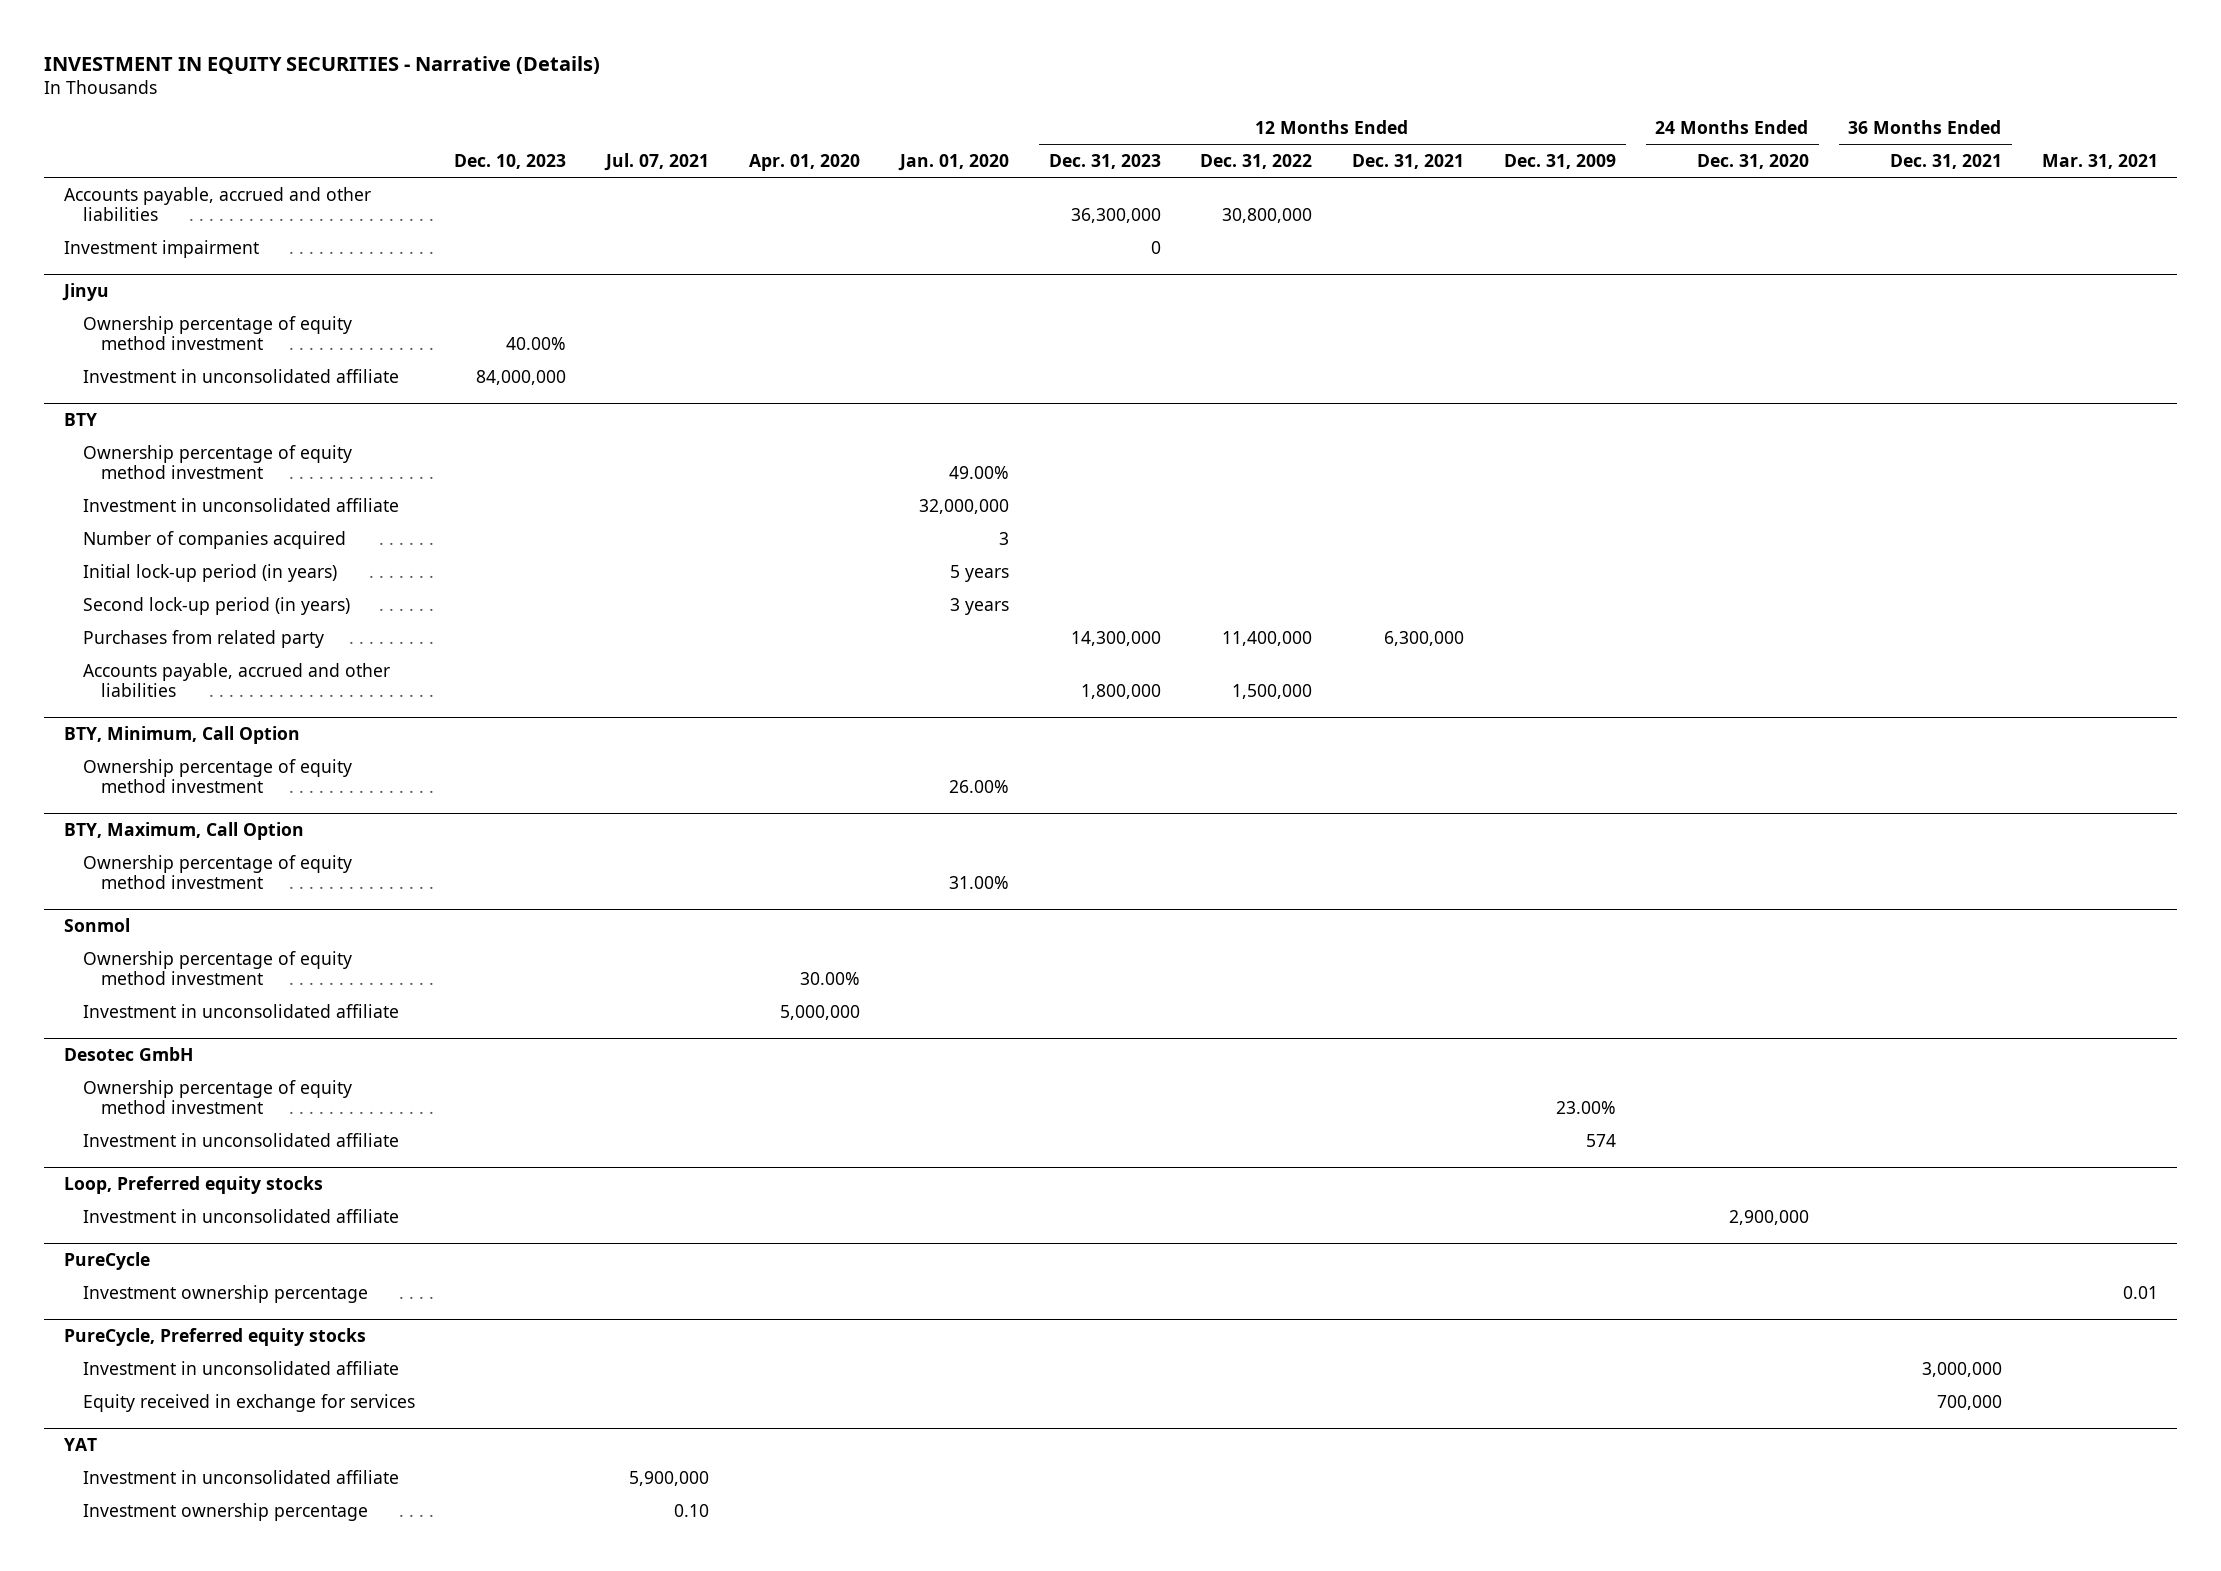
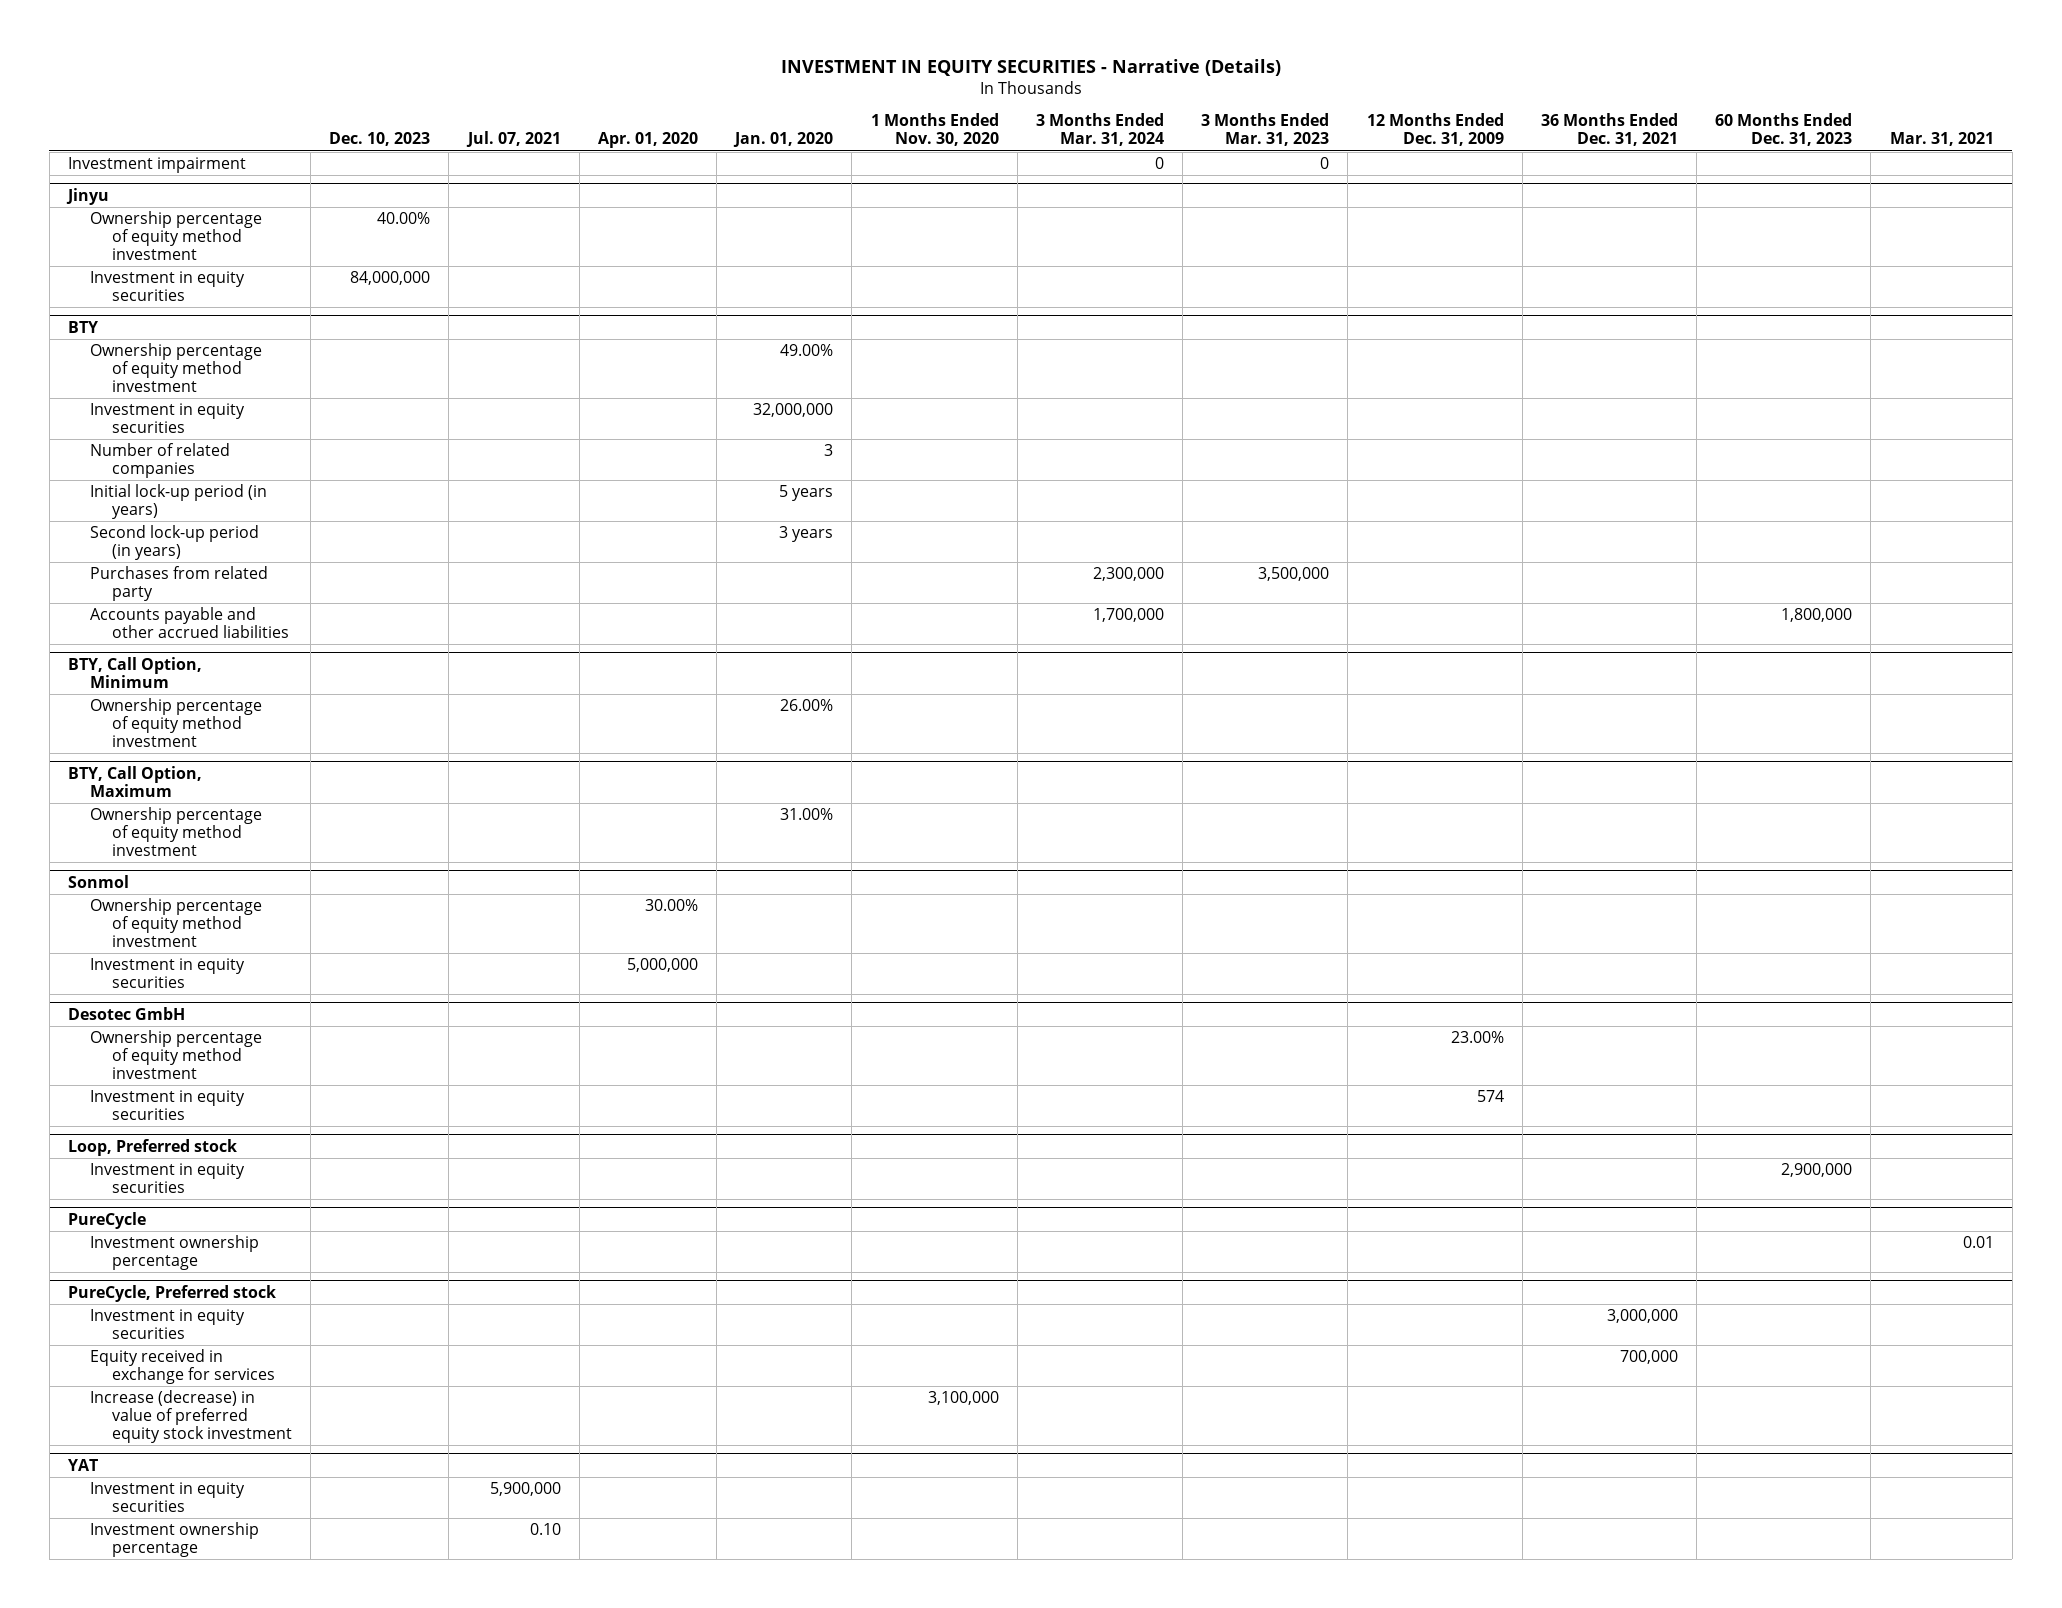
- | Dec. 10, 2023 | Jul. 07, 2021 | Apr. 01, 2020 | Jan. 01, 2020 | 12 Months Ended Dec. 31, 2023 | 12 Months Ended Dec. 31, 2022 | 12 Months Ended Dec. 31, 2021 | 12 Months Ended Dec. 31, 2009 | 24 Months Ended Dec. 31, 2020 | 36 Months Ended Dec. 31, 2021 | Mar. 31, 2021
+ | Dec. 10, 2023 | Jul. 07, 2021 | Apr. 01, 2020 | Jan. 01, 2020 | 1 Months Ended Nov. 30, 2020 | 3 Months Ended Mar. 31, 2024 | 3 Months Ended Mar. 31, 2023 | 12 Months Ended Dec. 31, 2009 | 36 Months Ended Dec. 31, 2021 | 60 Months Ended Dec. 31, 2023 | Mar. 31, 2021
- Accounts payable, accrued and other liabilities | | | | | 36,300,000 | 30,800,000 | | | | |
@ Jinyu
- Investment in unconsolidated affiliate | 84,000,000 | | | | | | | | | |
+ Investment in equity securities | 84,000,000 | | | | | | | | | |
@ BTY
- Investment in unconsolidated affiliate | | | | 32,000,000 | | | | | | |
- Number of companies acquired | | | | 3 | | | | | | |
+ Investment in equity securities | | | | 32,000,000 | | | | | | |
+ Number of related companies | | | | 3 | | | | | | |
- Accounts payable, accrued and other liabilities | | | | | 1,800,000 | 1,500,000 | | | | |
- BTY, Minimum, Call Option
@ BTY
+ Accounts payable and other accrued liabilities | | | | | | 1,700,000 | | | | 1,800,000 |
+ BTY, Call Option, Minimum
- BTY, Maximum, Call Option
+ BTY, Call Option, Maximum
@ Sonmol
- Investment in unconsolidated affiliate | | | 5,000,000 | | | | | | | |
+ Investment in equity securities | | | 5,000,000 | | | | | | | |
@ Desotec GmbH
- Investment in unconsolidated affiliate | | | | | | | | 574 | | |
- Loop, Preferred equity stocks
- Investment in unconsolidated affiliate | | | | | | | | | 2,900,000 | |
@ Desotec GmbH
+ Investment in equity securities | | | | | | | | 574 | | |
+ Loop, Preferred stock
+ Investment in equity securities | | | | | | | | | | 2,900,000 |
- PureCycle, Preferred equity stocks
- Investment in unconsolidated affiliate | | | | | | | | | | 3,000,000 |
+ PureCycle, Preferred stock
+ Investment in equity securities | | | | | | | | | 3,000,000 | |
+ Increase (decrease) in value of preferred equity stock investment | | | | | 3,100,000 | | | | | |
@ YAT
- Investment in unconsolidated affiliate | | 5,900,000 | | | | | | | | |
+ Investment in equity securities | | 5,900,000 | | | | | | | | |

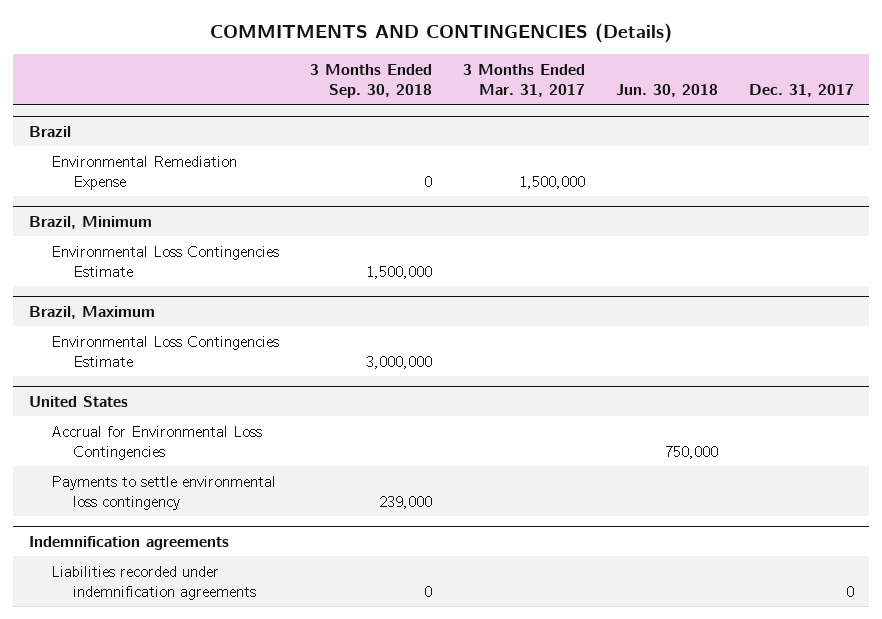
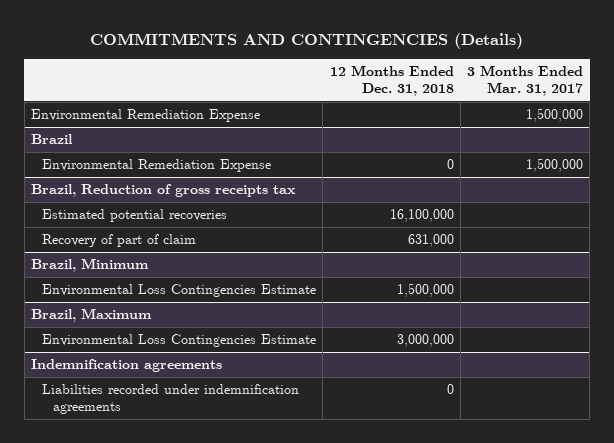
- | 3 Months Ended Sep. 30, 2018 | 3 Months Ended Mar. 31, 2017 | Jun. 30, 2018 | Dec. 31, 2017
+ | 12 Months Ended Dec. 31, 2018 | 3 Months Ended Mar. 31, 2017
+ Environmental Remediation Expense | | 1,500,000
+ Brazil, Reduction of gross receipts tax
+ Estimated potential recoveries | 16,100,000 |
+ Recovery of part of claim | 631,000 |
- United States
- Accrual for Environmental Loss Contingencies | | | 750,000 |
- Payments to settle environmental loss contingency | 239,000 | | |

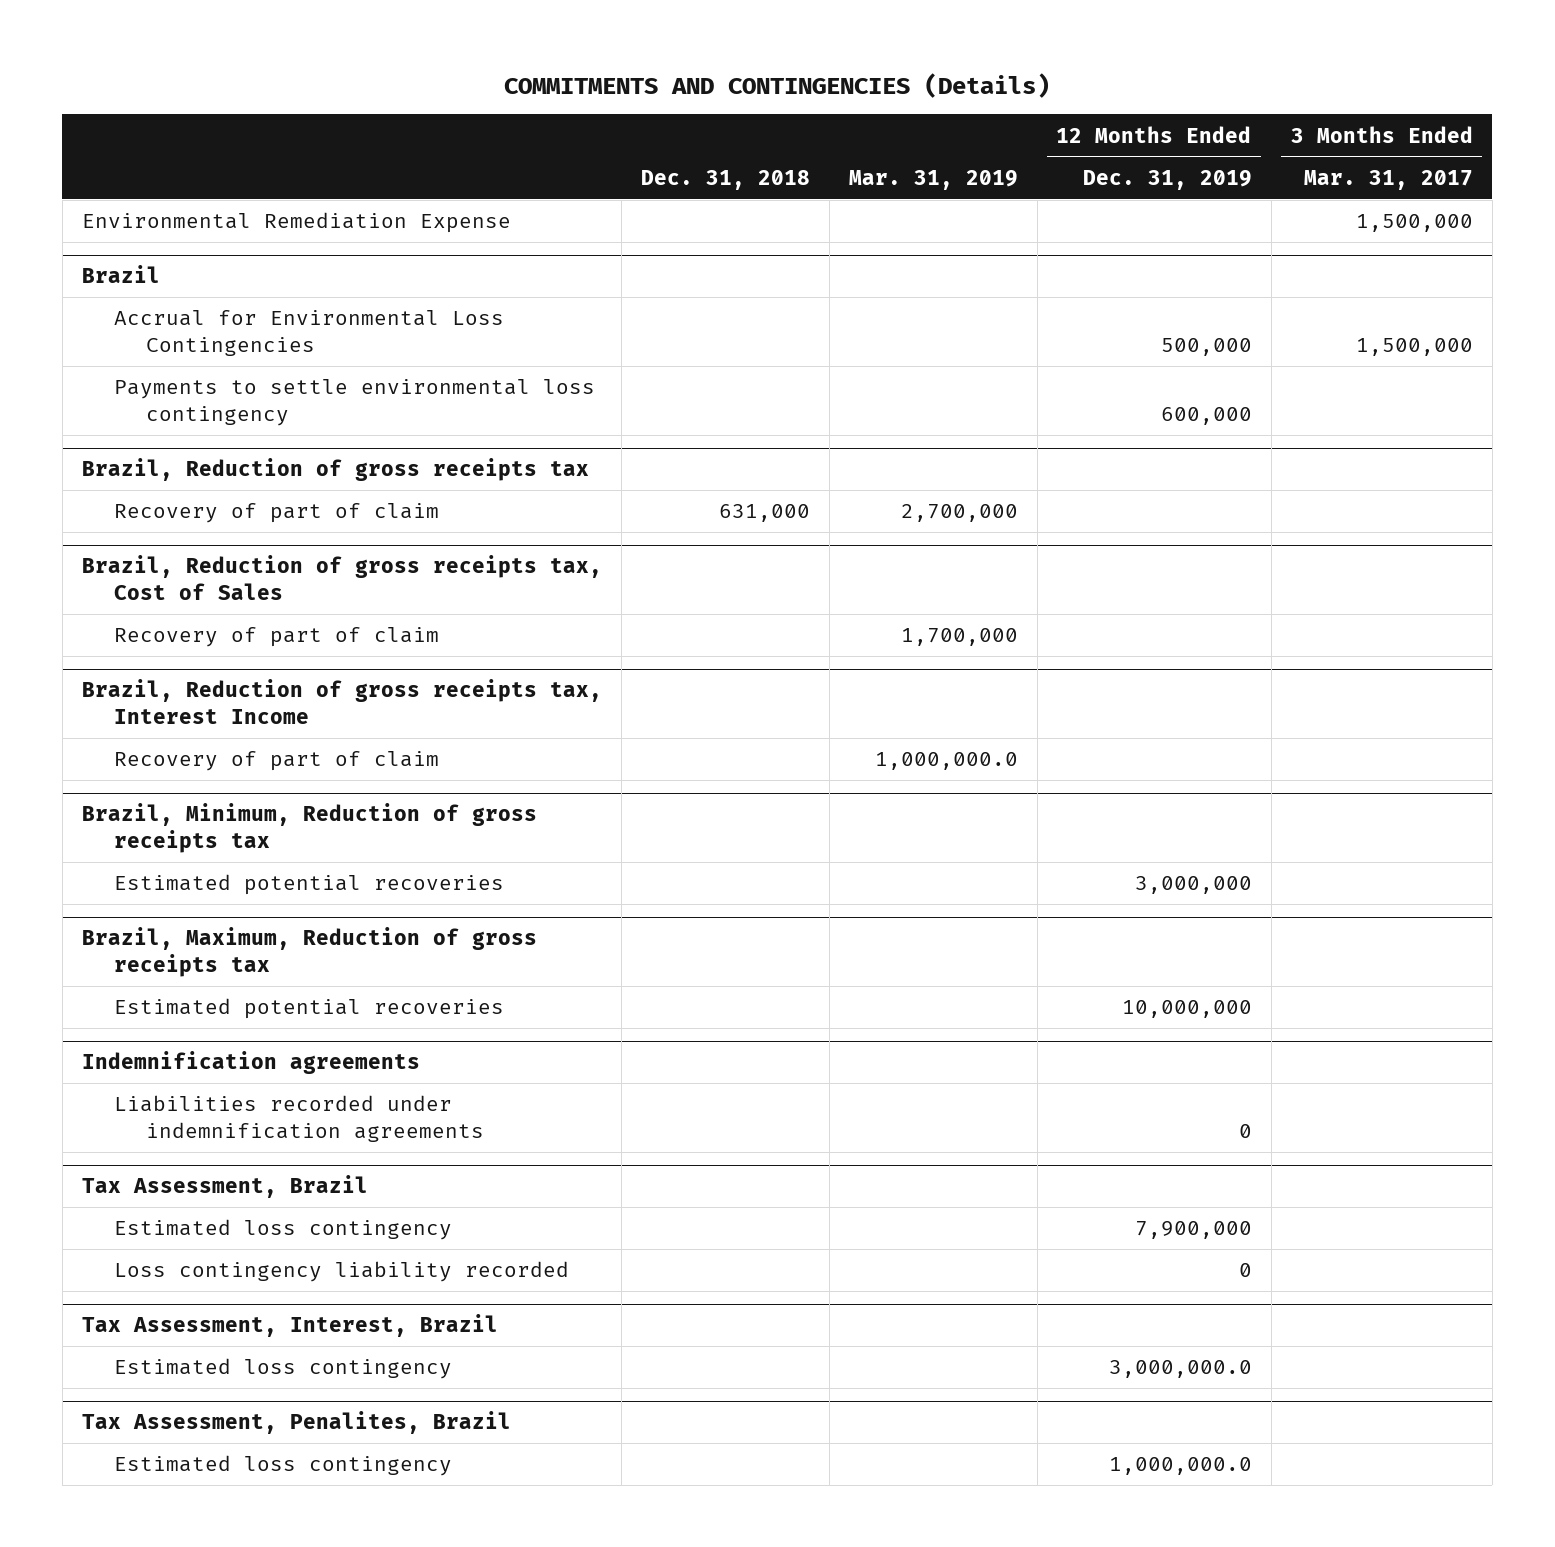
- | 12 Months Ended Dec. 31, 2018 | 3 Months Ended Mar. 31, 2017
+ | Dec. 31, 2018 | Mar. 31, 2019 | 12 Months Ended Dec. 31, 2019 | 3 Months Ended Mar. 31, 2017
@ Brazil
- Environmental Remediation Expense | 0 | 1,500,000
+ Accrual for Environmental Loss Contingencies | | | 500,000 | 1,500,000
+ Payments to settle environmental loss contingency | | | 600,000 |
@ Brazil, Reduction of gross receipts tax
- Estimated potential recoveries | 16,100,000 |
- Brazil, Minimum
- Environmental Loss Contingencies Estimate | 1,500,000 |
- Brazil, Maximum
- Environmental Loss Contingencies Estimate | 3,000,000 |
+ Brazil, Reduction of gross receipts tax, Cost of Sales
+ Recovery of part of claim | | 1,700,000 | |
+ Brazil, Reduction of gross receipts tax, Interest Income
+ Recovery of part of claim | | 1,000,000.0 | |
+ Brazil, Minimum, Reduction of gross receipts tax
+ Estimated potential recoveries | | | 3,000,000 |
+ Brazil, Maximum, Reduction of gross receipts tax
+ Estimated potential recoveries | | | 10,000,000 |
+ Tax Assessment, Brazil
+ Estimated loss contingency | | | 7,900,000 |
+ Loss contingency liability recorded | | | 0 |
+ Tax Assessment, Interest, Brazil
+ Estimated loss contingency | | | 3,000,000.0 |
+ Tax Assessment, Penalites, Brazil
+ Estimated loss contingency | | | 1,000,000.0 |

